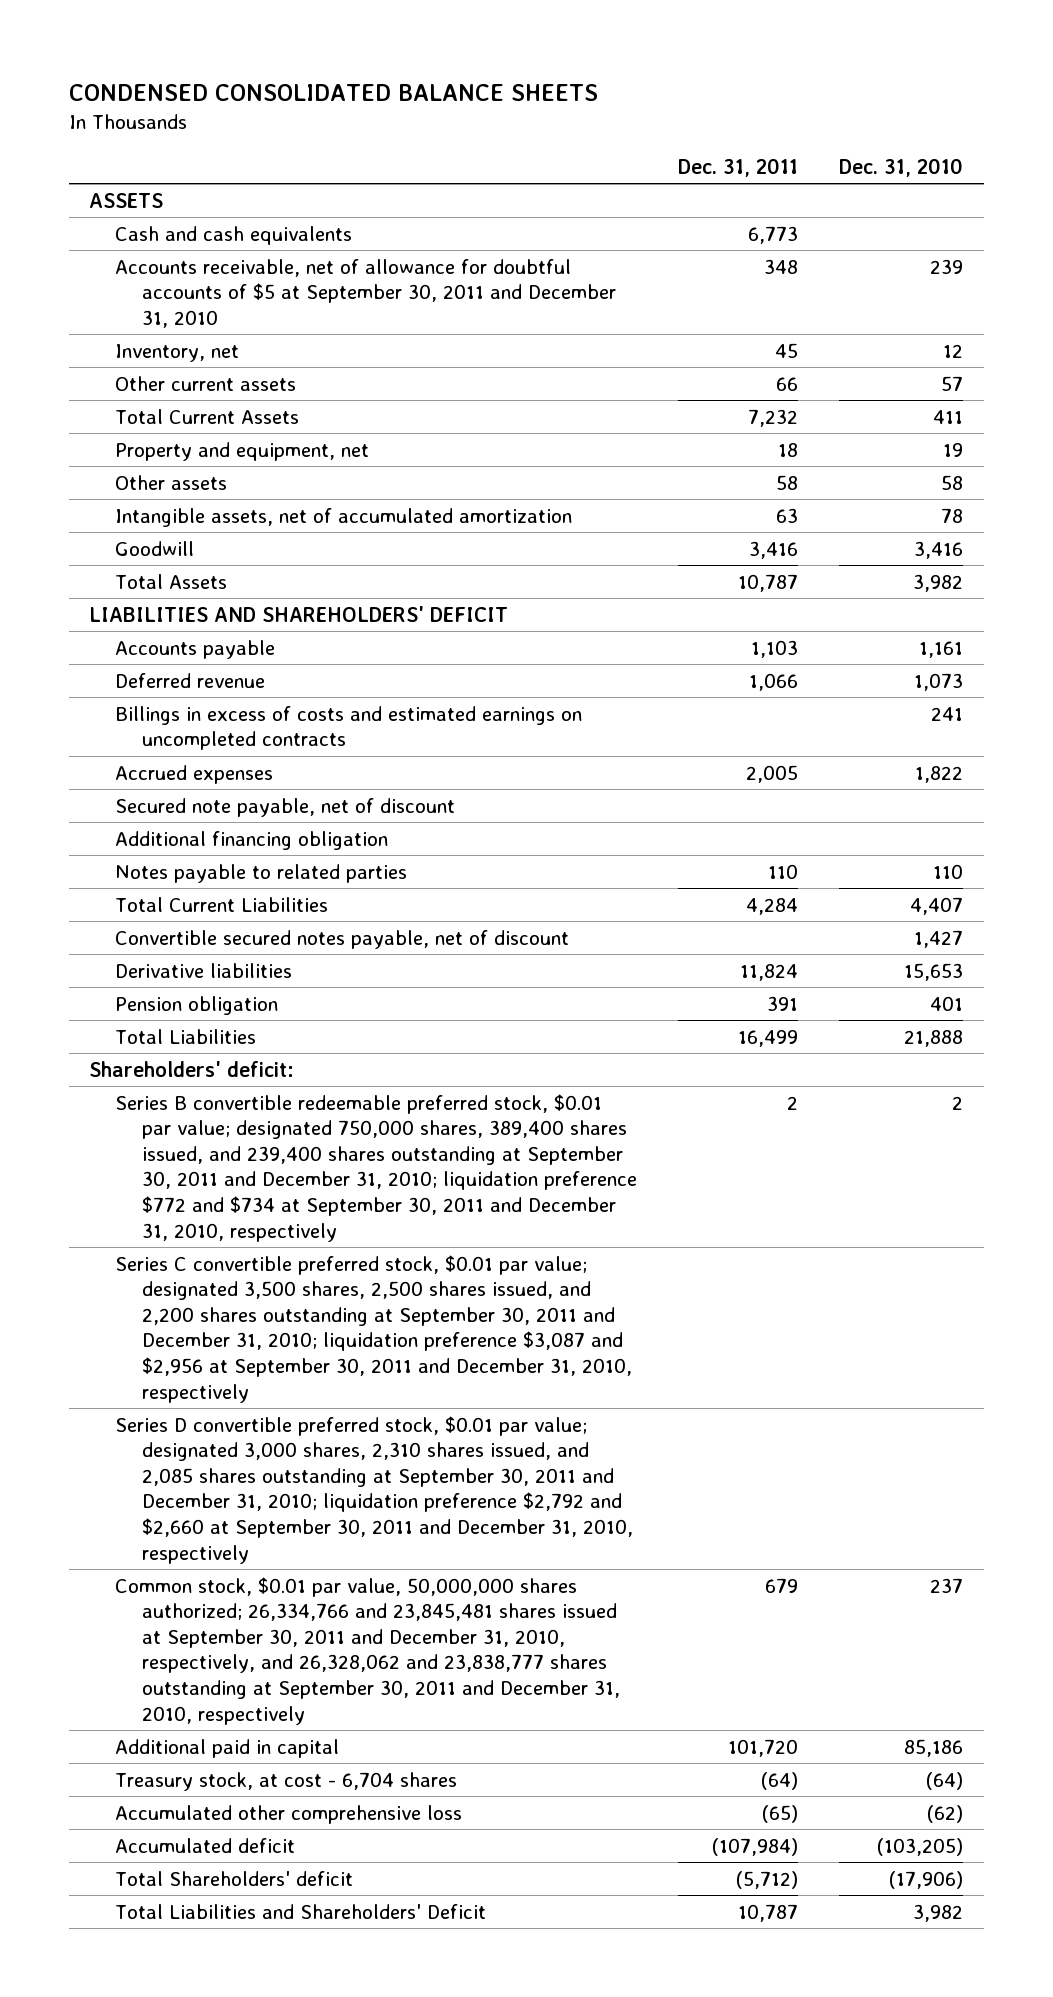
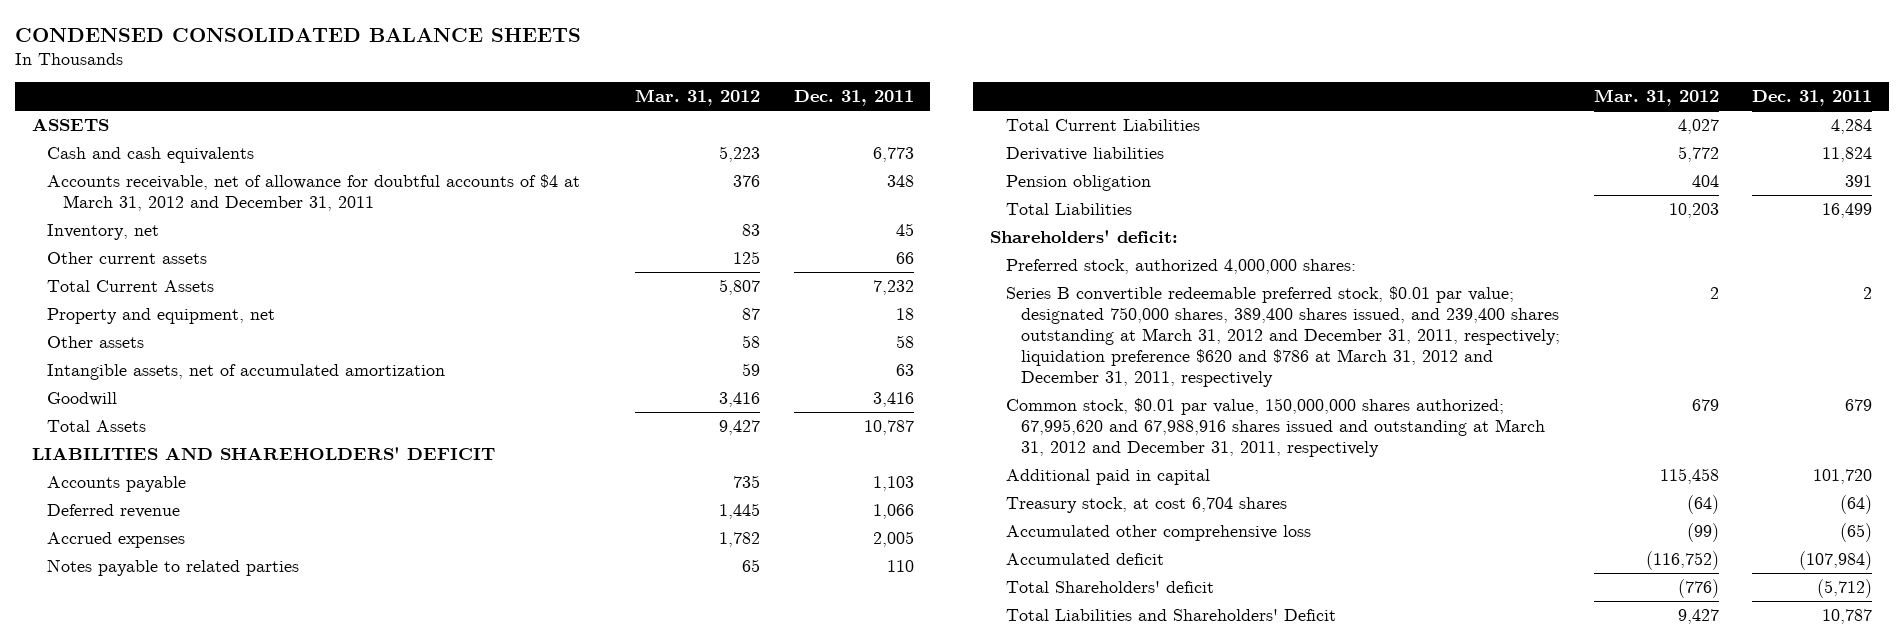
- | Dec. 31, 2011 | Dec. 31, 2010
+ | Mar. 31, 2012 | Dec. 31, 2011
- Accounts receivable, net of allowance for doubtful accounts of $5 at September 30, 2011 and December 31, 2010 | 348 | 239
+ Accounts receivable, net of allowance for doubtful accounts of $4 at March 31, 2012 and December 31, 2011 | 376 | 348
- Billings in excess of costs and estimated earnings on uncompleted contracts | | 241
- Secured note payable, net of discount
- Additional financing obligation
- Convertible secured notes payable, net of discount | | 1,427
- Series B convertible redeemable preferred stock, $0.01 par value; designated 750,000 shares, 389,400 shares issued, and 239,400 shares outstanding at September 30, 2011 and December 31, 2010; liquidation preference $772 and $734 at September 30, 2011 and December 31, 2010, respectively | 2 | 2
- Series C convertible preferred stock, $0.01 par value; designated 3,500 shares, 2,500 shares issued, and 2,200 shares outstanding at September 30, 2011 and December 31, 2010; liquidation preference $3,087 and $2,956 at September 30, 2011 and December 31, 2010, respectively
- Series D convertible preferred stock, $0.01 par value; designated 3,000 shares, 2,310 shares issued, and 2,085 shares outstanding at September 30, 2011 and December 31, 2010; liquidation preference $2,792 and $2,660 at September 30, 2011 and December 31, 2010, respectively
- Common stock, $0.01 par value, 50,000,000 shares authorized; 26,334,766 and 23,845,481 shares issued at September 30, 2011 and December 31, 2010, respectively, and 26,328,062 and 23,838,777 shares outstanding at September 30, 2011 and December 31, 2010, respectively | 679 | 237
+ Preferred stock, authorized 4,000,000 shares:
+ Series B convertible redeemable preferred stock, $0.01 par value; designated 750,000 shares, 389,400 shares issued, and 239,400 shares outstanding at March 31, 2012 and December 31, 2011, respectively; liquidation preference $620 and $786 at March 31, 2012 and December 31, 2011, respectively | 2 | 2
+ Common stock, $0.01 par value, 150,000,000 shares authorized; 67,995,620 and 67,988,916 shares issued and outstanding at March 31, 2012 and December 31, 2011, respectively | 679 | 679
- Treasury stock, at cost - 6,704 shares | (64) | (64)
+ Treasury stock, at cost 6,704 shares | (64) | (64)

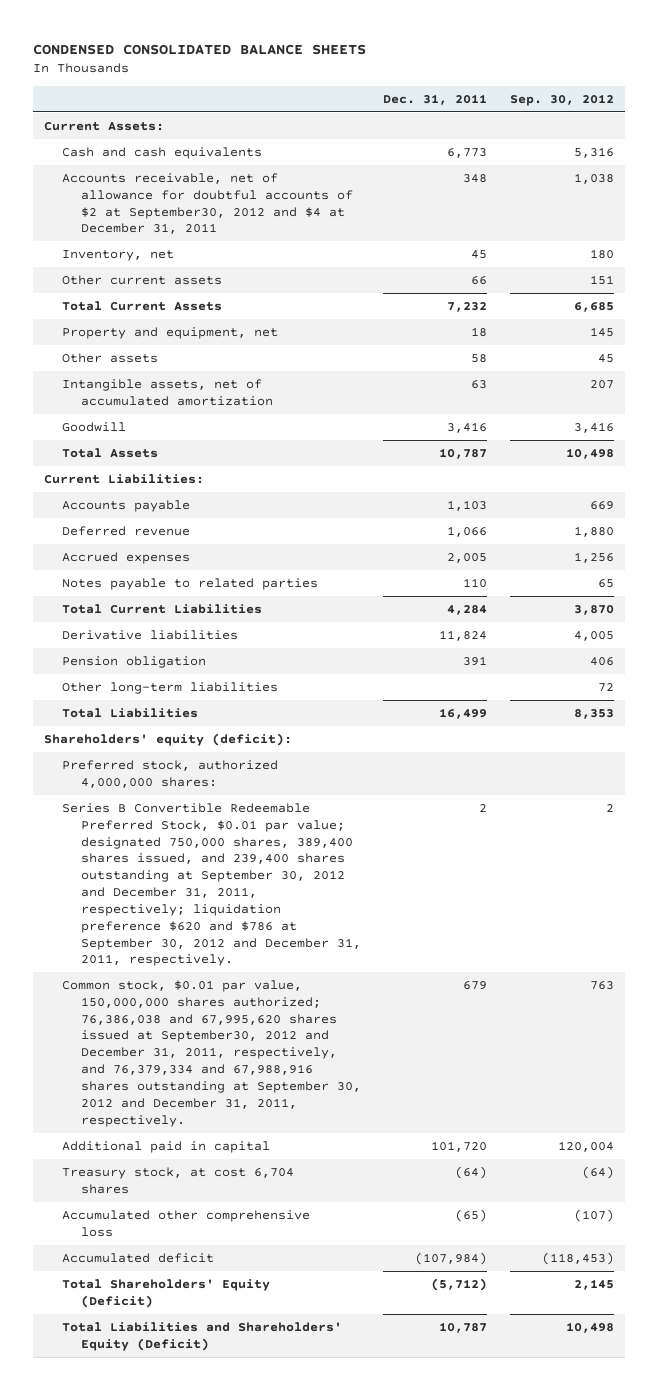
- | Mar. 31, 2012 | Dec. 31, 2011
+ | Dec. 31, 2011 | Sep. 30, 2012
- ASSETS
+ Current Assets:
- Accounts receivable, net of allowance for doubtful accounts of $4 at March 31, 2012 and December 31, 2011 | 376 | 348
+ Accounts receivable, net of allowance for doubtful accounts of $2 at September30, 2012 and $4 at December 31, 2011 | 348 | 1,038
- LIABILITIES AND SHAREHOLDERS' DEFICIT
+ Current Liabilities:
+ Other long-term liabilities | | 72
- Shareholders' deficit:
+ Shareholders' equity (deficit):
- Series B convertible redeemable preferred stock, $0.01 par value; designated 750,000 shares, 389,400 shares issued, and 239,400 shares outstanding at March 31, 2012 and December 31, 2011, respectively; liquidation preference $620 and $786 at March 31, 2012 and December 31, 2011, respectively | 2 | 2
- Common stock, $0.01 par value, 150,000,000 shares authorized; 67,995,620 and 67,988,916 shares issued and outstanding at March 31, 2012 and December 31, 2011, respectively | 679 | 679
+ Series B Convertible Redeemable Preferred Stock, $0.01 par value; designated 750,000 shares, 389,400 shares issued, and 239,400 shares outstanding at September 30, 2012 and December 31, 2011, respectively; liquidation preference $620 and $786 at September 30, 2012 and December 31, 2011, respectively. | 2 | 2
+ Common stock, $0.01 par value, 150,000,000 shares authorized; 76,386,038 and 67,995,620 shares issued at September30, 2012 and December 31, 2011, respectively, and 76,379,334 and 67,988,916 shares outstanding at September 30, 2012 and December 31, 2011, respectively. | 679 | 763
- Total Shareholders' deficit | (776) | (5,712)
- Total Liabilities and Shareholders' Deficit | 9,427 | 10,787
+ Total Shareholders' Equity (Deficit) | (5,712) | 2,145
+ Total Liabilities and Shareholders' Equity (Deficit) | 10,787 | 10,498

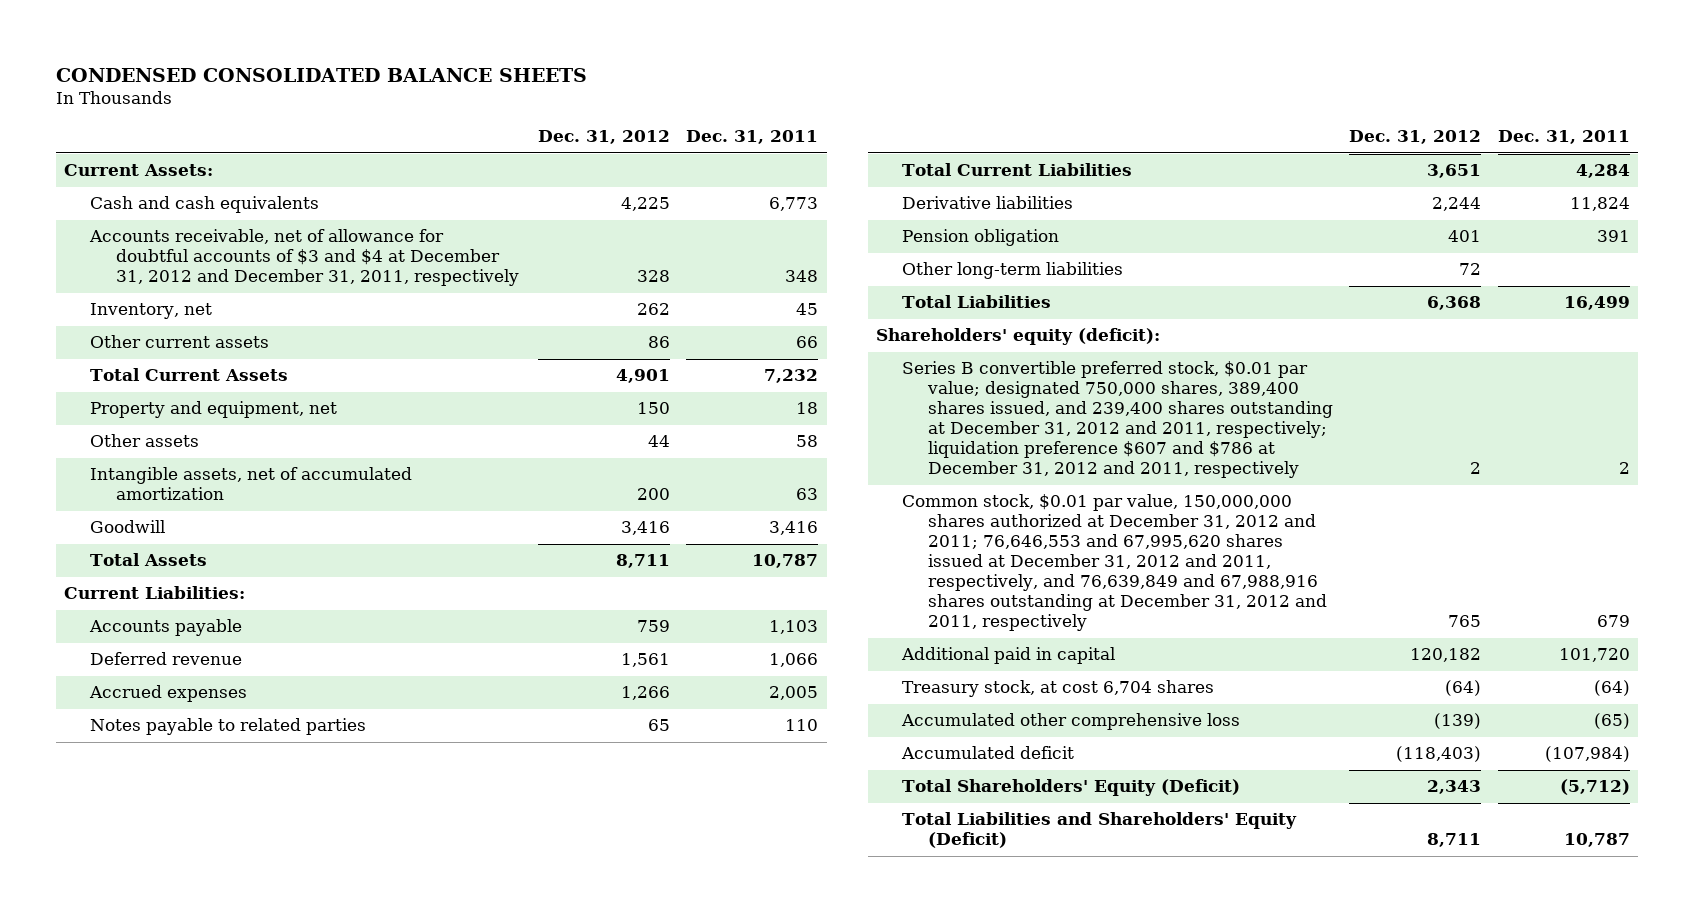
- | Dec. 31, 2011 | Sep. 30, 2012
+ | Dec. 31, 2012 | Dec. 31, 2011
- Accounts receivable, net of allowance for doubtful accounts of $2 at September30, 2012 and $4 at December 31, 2011 | 348 | 1,038
+ Accounts receivable, net of allowance for doubtful accounts of $3 and $4 at December 31, 2012 and December 31, 2011, respectively | 328 | 348
- Preferred stock, authorized 4,000,000 shares:
- Series B Convertible Redeemable Preferred Stock, $0.01 par value; designated 750,000 shares, 389,400 shares issued, and 239,400 shares outstanding at September 30, 2012 and December 31, 2011, respectively; liquidation preference $620 and $786 at September 30, 2012 and December 31, 2011, respectively. | 2 | 2
- Common stock, $0.01 par value, 150,000,000 shares authorized; 76,386,038 and 67,995,620 shares issued at September30, 2012 and December 31, 2011, respectively, and 76,379,334 and 67,988,916 shares outstanding at September 30, 2012 and December 31, 2011, respectively. | 679 | 763
+ Series B convertible preferred stock, $0.01 par value; designated 750,000 shares, 389,400 shares issued, and 239,400 shares outstanding at December 31, 2012 and 2011, respectively; liquidation preference $607 and $786 at December 31, 2012 and 2011, respectively | 2 | 2
+ Common stock, $0.01 par value, 150,000,000 shares authorized at December 31, 2012 and 2011; 76,646,553 and 67,995,620 shares issued at December 31, 2012 and 2011, respectively, and 76,639,849 and 67,988,916 shares outstanding at December 31, 2012 and 2011, respectively | 765 | 679

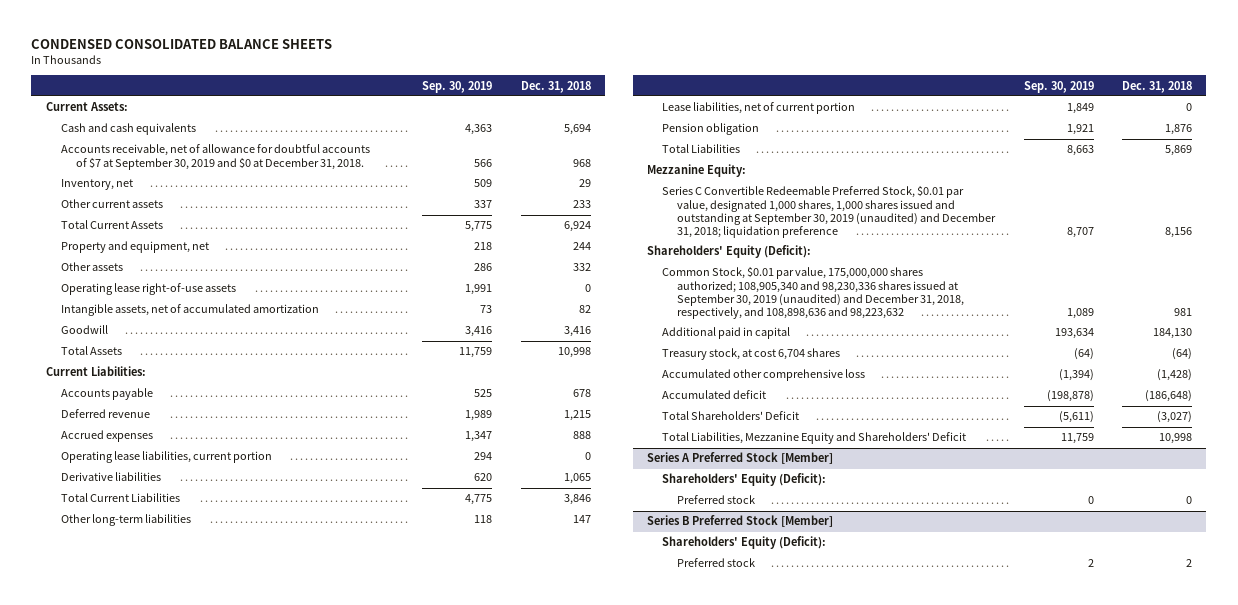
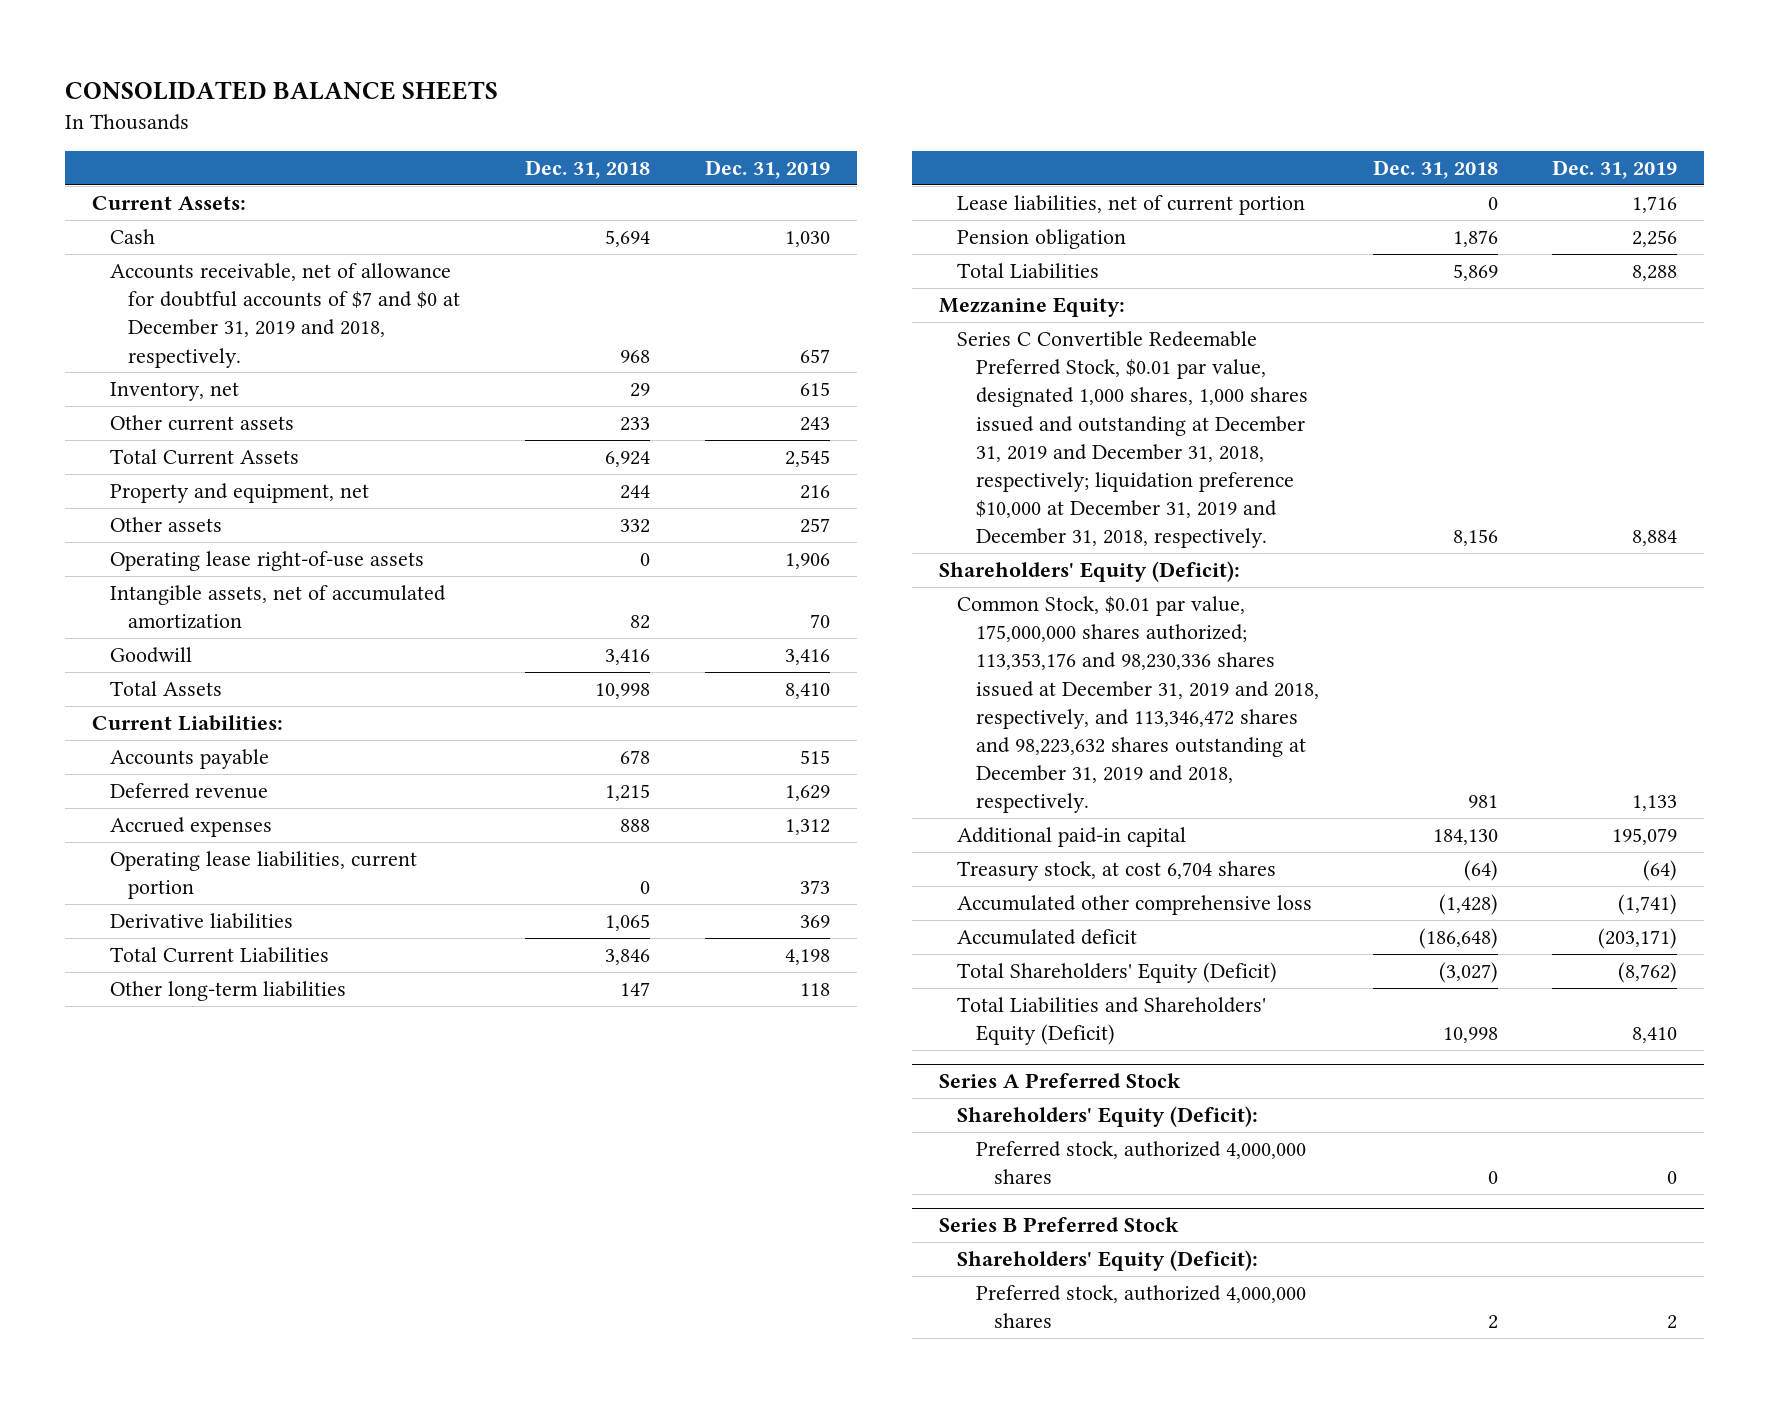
- CONDENSED CONSOLIDATED BALANCE SHEETS
+ CONSOLIDATED BALANCE SHEETS
- | Sep. 30, 2019 | Dec. 31, 2018
+ | Dec. 31, 2018 | Dec. 31, 2019
- Cash and cash equivalents | 4,363 | 5,694
- Accounts receivable, net of allowance for doubtful accounts of $7 at September 30, 2019 and $0 at December 31, 2018. | 566 | 968
+ Cash | 5,694 | 1,030
+ Accounts receivable, net of allowance for doubtful accounts of $7 and $0 at December 31, 2019 and 2018, respectively. | 968 | 657
- Series C Convertible Redeemable Preferred Stock, $0.01 par value, designated 1,000 shares, 1,000 shares issued and outstanding at September 30, 2019 (unaudited) and December 31, 2018; liquidation preference | 8,707 | 8,156
+ Series C Convertible Redeemable Preferred Stock, $0.01 par value, designated 1,000 shares, 1,000 shares issued and outstanding at December 31, 2019 and December 31, 2018, respectively; liquidation preference $10,000 at December 31, 2019 and December 31, 2018, respectively. | 8,156 | 8,884
- Common Stock, $0.01 par value, 175,000,000 shares authorized; 108,905,340 and 98,230,336 shares issued at September 30, 2019 (unaudited) and December 31, 2018, respectively, and 108,898,636 and 98,223,632 | 1,089 | 981
- Additional paid in capital | 193,634 | 184,130
+ Common Stock, $0.01 par value, 175,000,000 shares authorized; 113,353,176 and 98,230,336 shares issued at December 31, 2019 and 2018, respectively, and 113,346,472 shares and 98,223,632 shares outstanding at December 31, 2019 and 2018, respectively. | 981 | 1,133
+ Additional paid-in capital | 184,130 | 195,079
- Total Shareholders' Deficit | (5,611) | (3,027)
- Total Liabilities, Mezzanine Equity and Shareholders' Deficit | 11,759 | 10,998
- Series A Preferred Stock [Member]
+ Total Shareholders' Equity (Deficit) | (3,027) | (8,762)
+ Total Liabilities and Shareholders' Equity (Deficit) | 10,998 | 8,410
+ Series A Preferred Stock
- Preferred stock | 0 | 0
- Series B Preferred Stock [Member]
+ Preferred stock, authorized 4,000,000 shares | 0 | 0
+ Series B Preferred Stock
- Preferred stock | 2 | 2
+ Preferred stock, authorized 4,000,000 shares | 2 | 2

